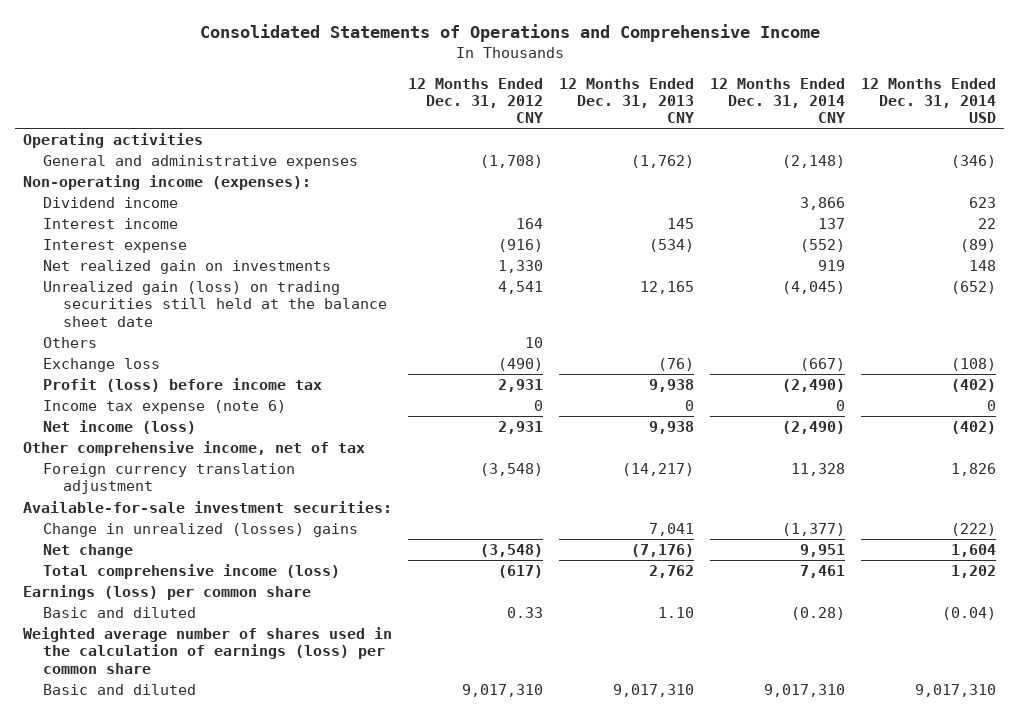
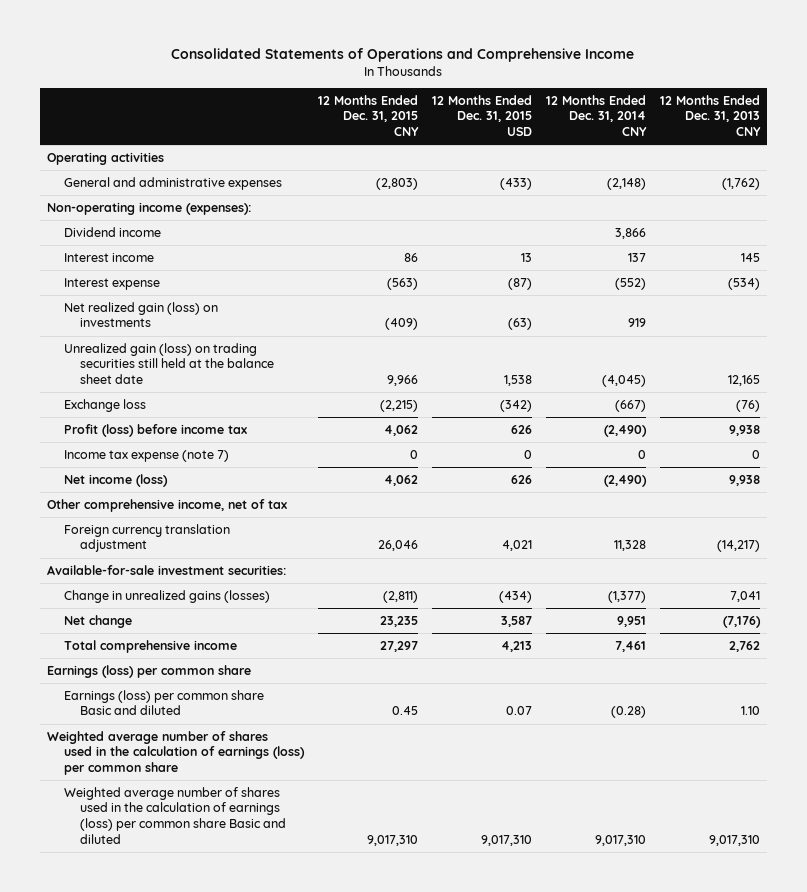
- | 12 Months Ended Dec. 31, 2012 CNY | 12 Months Ended Dec. 31, 2013 CNY | 12 Months Ended Dec. 31, 2014 CNY | 12 Months Ended Dec. 31, 2014 USD
+ | 12 Months Ended Dec. 31, 2015 CNY | 12 Months Ended Dec. 31, 2015 USD | 12 Months Ended Dec. 31, 2014 CNY | 12 Months Ended Dec. 31, 2013 CNY
- Net realized gain on investments | 1,330 | | 919 | 148
+ Net realized gain (loss) on investments | (409) | (63) | 919 |
- Others | 10 | | |
- Income tax expense (note 6) | 0 | 0 | 0 | 0
+ Income tax expense (note 7) | 0 | 0 | 0 | 0
- Change in unrealized (losses) gains | | 7,041 | (1,377) | (222)
+ Change in unrealized gains (losses) | (2,811) | (434) | (1,377) | 7,041
- Total comprehensive income (loss) | (617) | 2,762 | 7,461 | 1,202
+ Total comprehensive income | 27,297 | 4,213 | 7,461 | 2,762
- Basic and diluted | 0.33 | 1.10 | (0.28) | (0.04)
+ Earnings (loss) per common share Basic and diluted | 0.45 | 0.07 | (0.28) | 1.10
- Basic and diluted | 9,017,310 | 9,017,310 | 9,017,310 | 9,017,310
+ Weighted average number of shares used in the calculation of earnings (loss) per common share Basic and diluted | 9,017,310 | 9,017,310 | 9,017,310 | 9,017,310

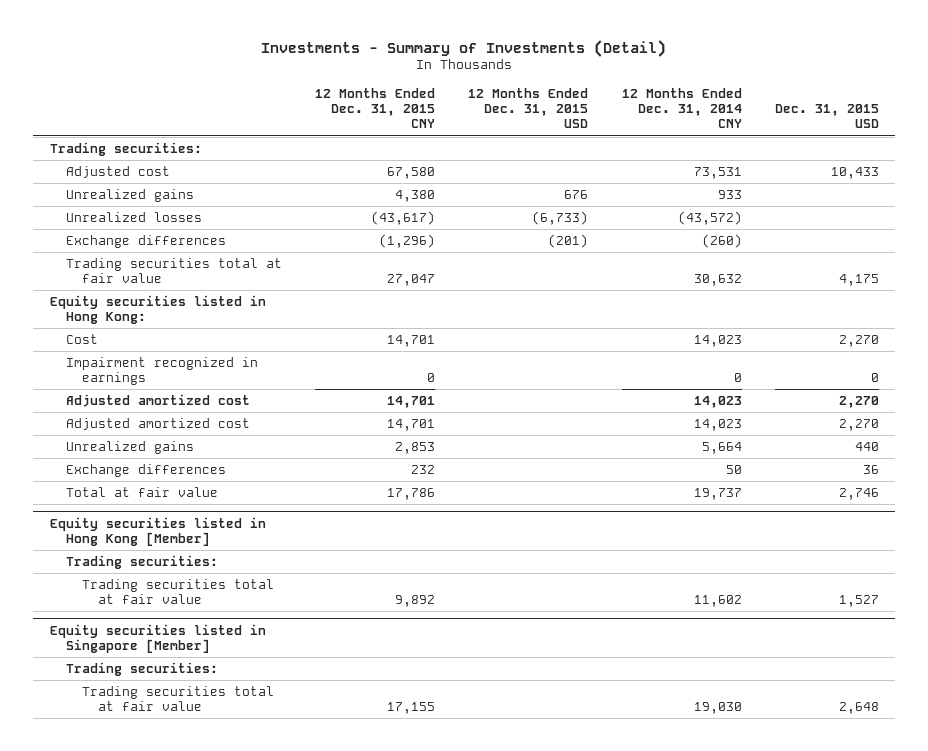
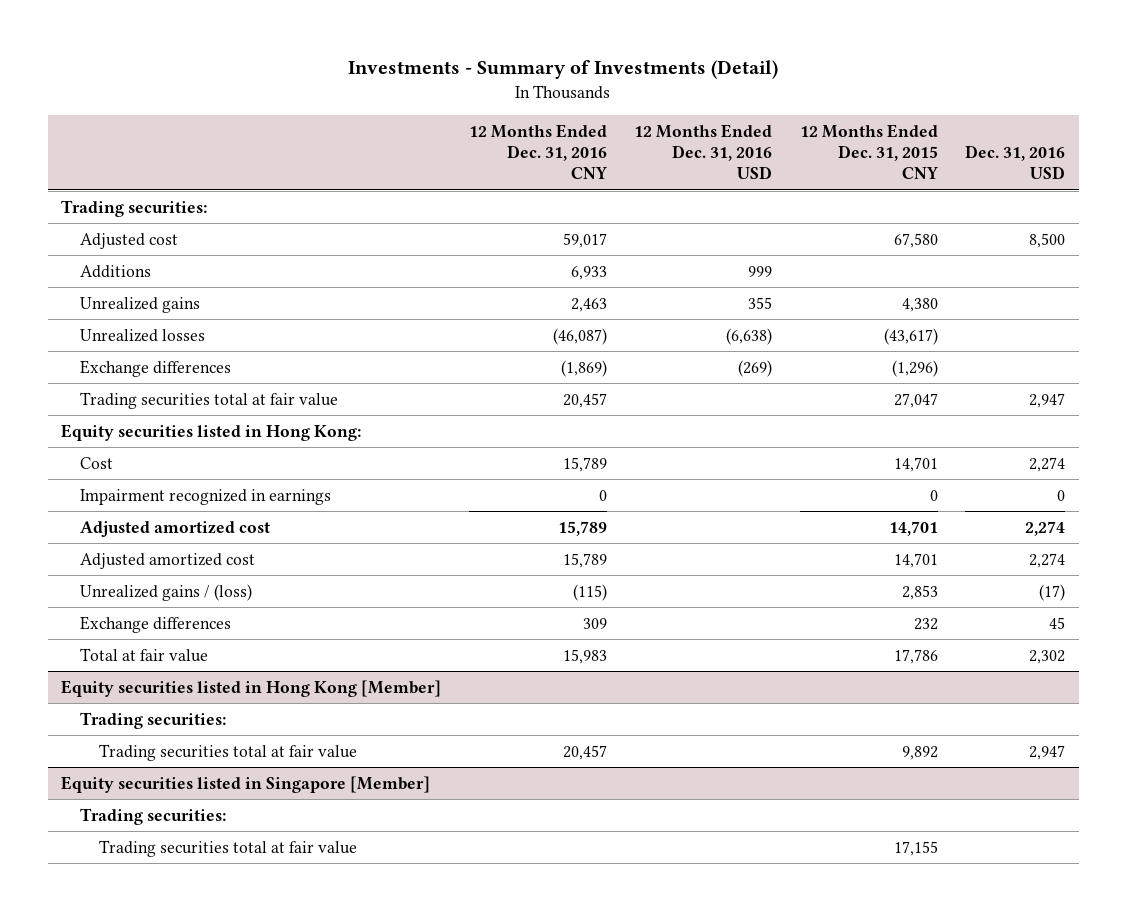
- | 12 Months Ended Dec. 31, 2015 CNY | 12 Months Ended Dec. 31, 2015 USD | 12 Months Ended Dec. 31, 2014 CNY | Dec. 31, 2015 USD
+ | 12 Months Ended Dec. 31, 2016 CNY | 12 Months Ended Dec. 31, 2016 USD | 12 Months Ended Dec. 31, 2015 CNY | Dec. 31, 2016 USD
+ Additions | 6,933 | 999 | |
- Unrealized gains | 2,853 | | 5,664 | 440
+ Unrealized gains / (loss) | (115) | | 2,853 | (17)

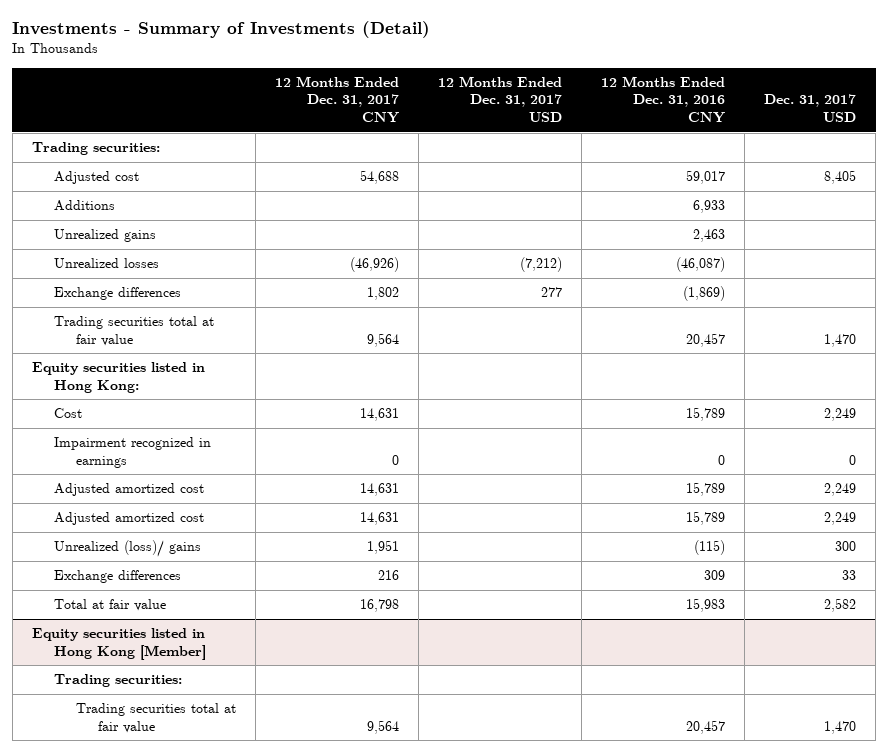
- | 12 Months Ended Dec. 31, 2016 CNY | 12 Months Ended Dec. 31, 2016 USD | 12 Months Ended Dec. 31, 2015 CNY | Dec. 31, 2016 USD
+ | 12 Months Ended Dec. 31, 2017 CNY | 12 Months Ended Dec. 31, 2017 USD | 12 Months Ended Dec. 31, 2016 CNY | Dec. 31, 2017 USD
- Unrealized gains / (loss) | (115) | | 2,853 | (17)
+ Unrealized (loss)/ gains | 1,951 | | (115) | 300
- Equity securities listed in Singapore [Member]
- Trading securities:
- Trading securities total at fair value | | | 17,155 |

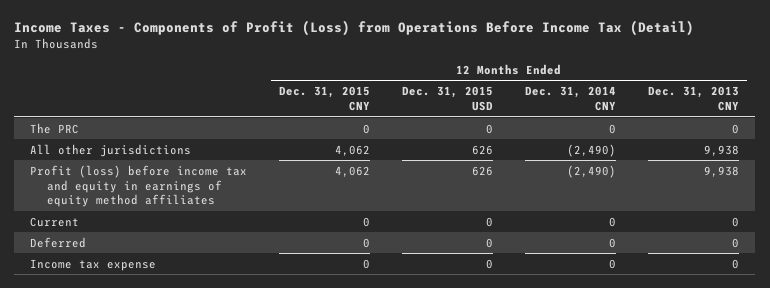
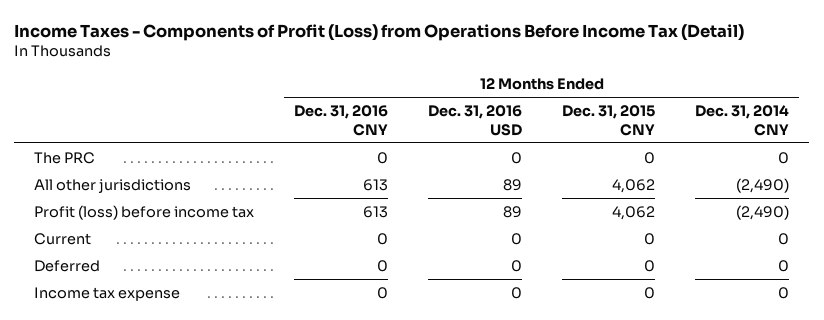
- | 12 Months Ended Dec. 31, 2015 CNY | 12 Months Ended Dec. 31, 2015 USD | 12 Months Ended Dec. 31, 2014 CNY | 12 Months Ended Dec. 31, 2013 CNY
+ | 12 Months Ended Dec. 31, 2016 CNY | 12 Months Ended Dec. 31, 2016 USD | 12 Months Ended Dec. 31, 2015 CNY | 12 Months Ended Dec. 31, 2014 CNY
- Profit (loss) before income tax and equity in earnings of equity method affiliates | 4,062 | 626 | (2,490) | 9,938
+ Profit (loss) before income tax | 613 | 89 | 4,062 | (2,490)

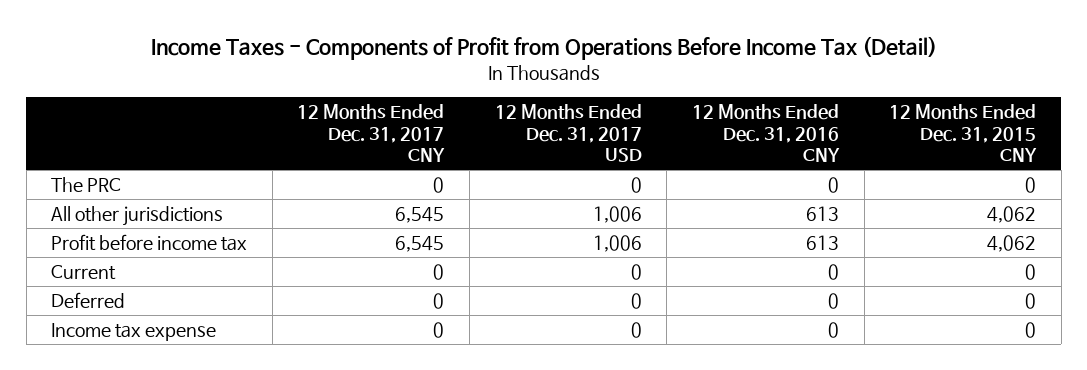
- Income Taxes - Components of Profit (Loss) from Operations Before Income Tax (Detail)
+ Income Taxes - Components of Profit from Operations Before Income Tax (Detail)
- | 12 Months Ended Dec. 31, 2016 CNY | 12 Months Ended Dec. 31, 2016 USD | 12 Months Ended Dec. 31, 2015 CNY | 12 Months Ended Dec. 31, 2014 CNY
+ | 12 Months Ended Dec. 31, 2017 CNY | 12 Months Ended Dec. 31, 2017 USD | 12 Months Ended Dec. 31, 2016 CNY | 12 Months Ended Dec. 31, 2015 CNY
- Profit (loss) before income tax | 613 | 89 | 4,062 | (2,490)
+ Profit before income tax | 6,545 | 1,006 | 613 | 4,062

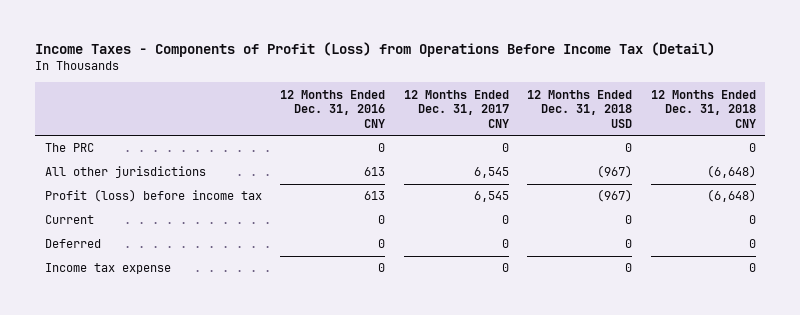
- Income Taxes - Components of Profit from Operations Before Income Tax (Detail)
+ Income Taxes - Components of Profit (Loss) from Operations Before Income Tax (Detail)
- | 12 Months Ended Dec. 31, 2017 CNY | 12 Months Ended Dec. 31, 2017 USD | 12 Months Ended Dec. 31, 2016 CNY | 12 Months Ended Dec. 31, 2015 CNY
+ | 12 Months Ended Dec. 31, 2016 CNY | 12 Months Ended Dec. 31, 2017 CNY | 12 Months Ended Dec. 31, 2018 USD | 12 Months Ended Dec. 31, 2018 CNY
- Profit before income tax | 6,545 | 1,006 | 613 | 4,062
+ Profit (loss) before income tax | 613 | 6,545 | (967) | (6,648)

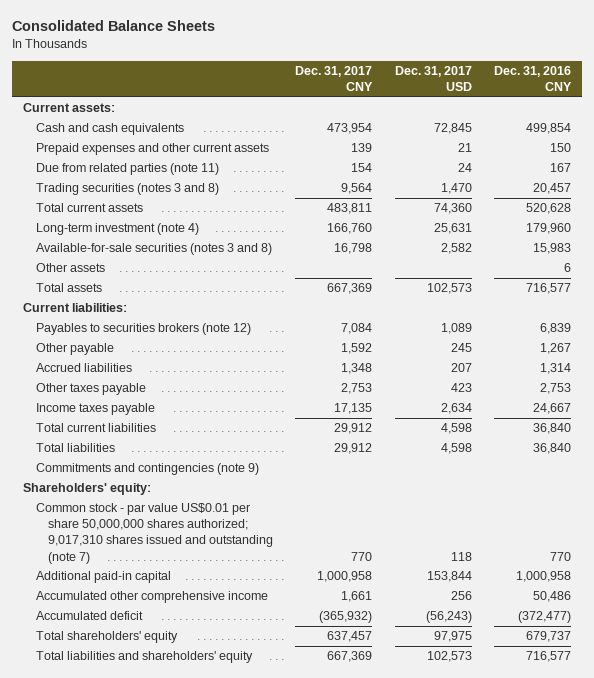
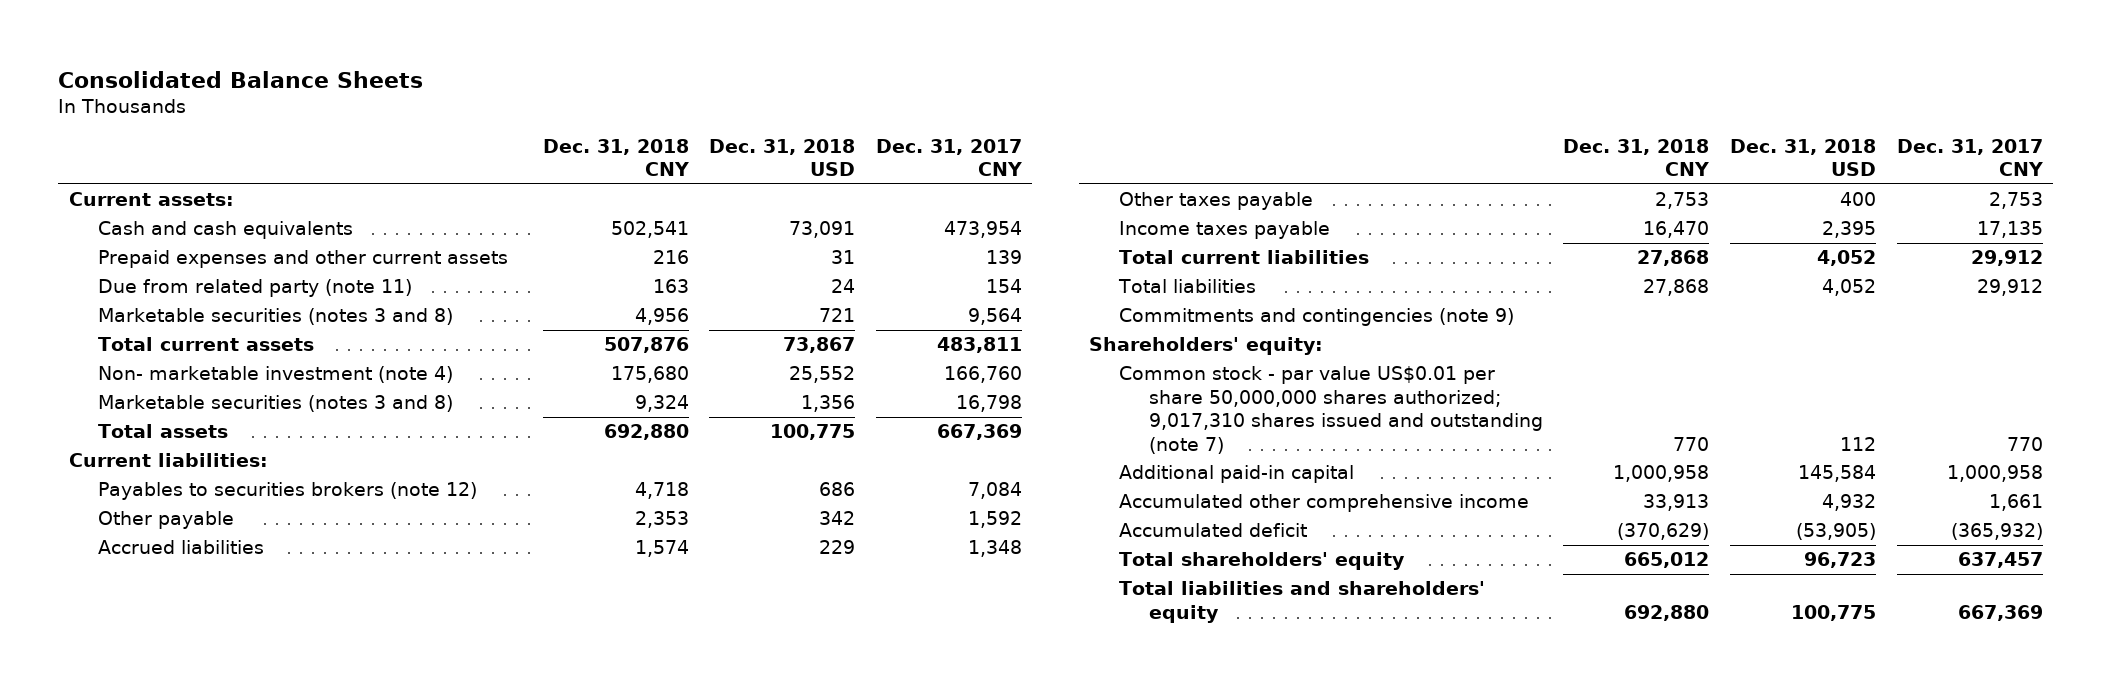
- | Dec. 31, 2017 CNY | Dec. 31, 2017 USD | Dec. 31, 2016 CNY
+ | Dec. 31, 2018 CNY | Dec. 31, 2018 USD | Dec. 31, 2017 CNY
- Due from related parties (note 11) | 154 | 24 | 167
- Trading securities (notes 3 and 8) | 9,564 | 1,470 | 20,457
+ Due from related party (note 11) | 163 | 24 | 154
+ Marketable securities (notes 3 and 8) | 4,956 | 721 | 9,564
- Long-term investment (note 4) | 166,760 | 25,631 | 179,960
- Available-for-sale securities (notes 3 and 8) | 16,798 | 2,582 | 15,983
- Other assets | | | 6
+ Non- marketable investment (note 4) | 175,680 | 25,552 | 166,760
+ Marketable securities (notes 3 and 8) | 9,324 | 1,356 | 16,798

